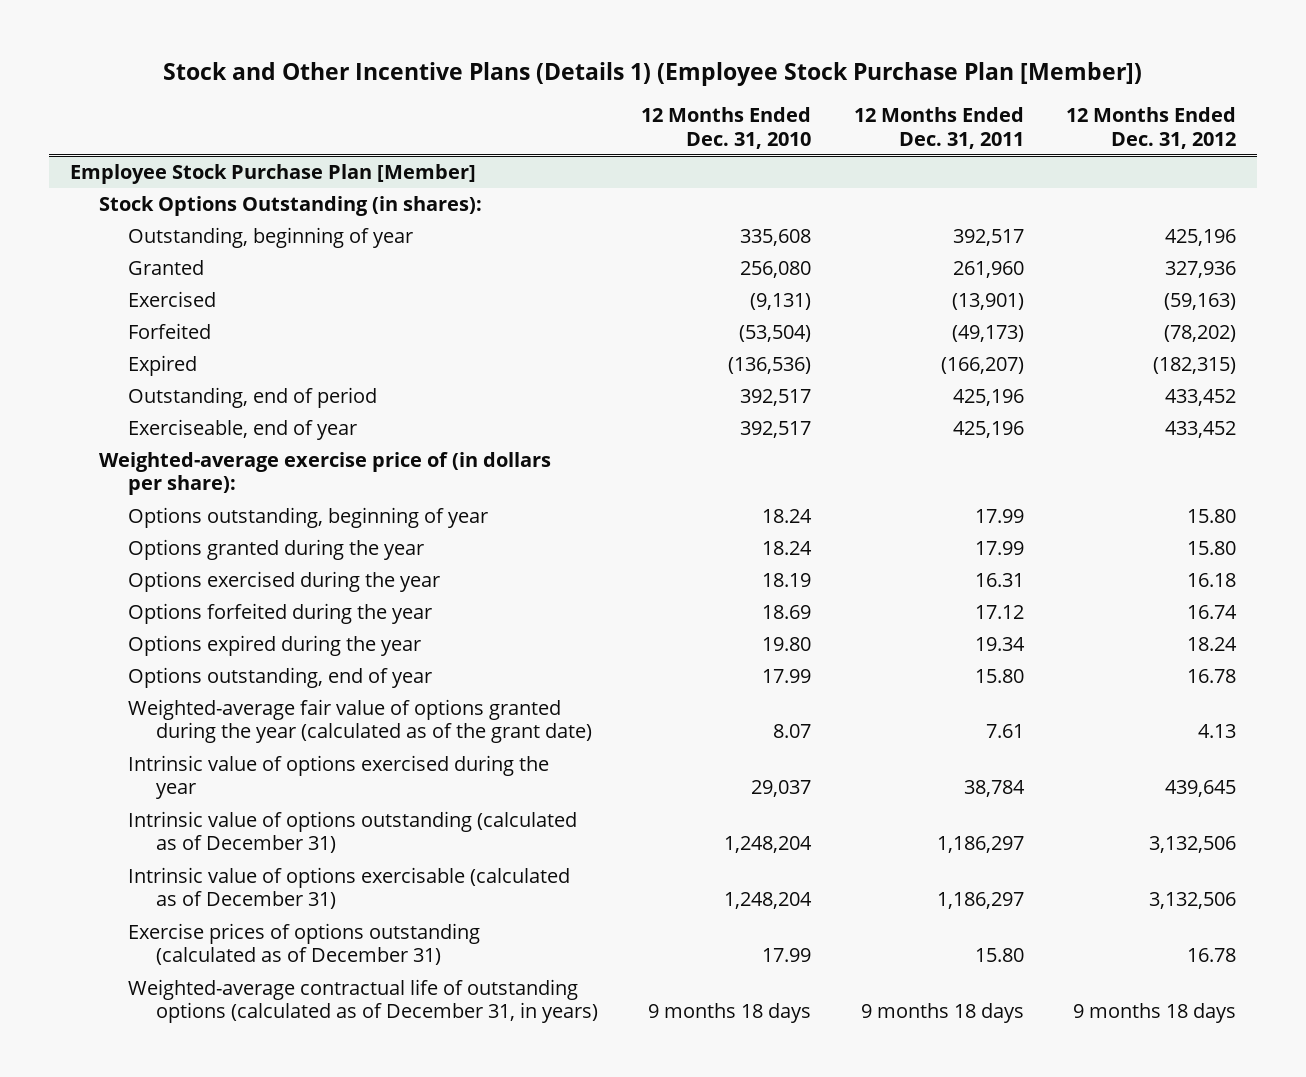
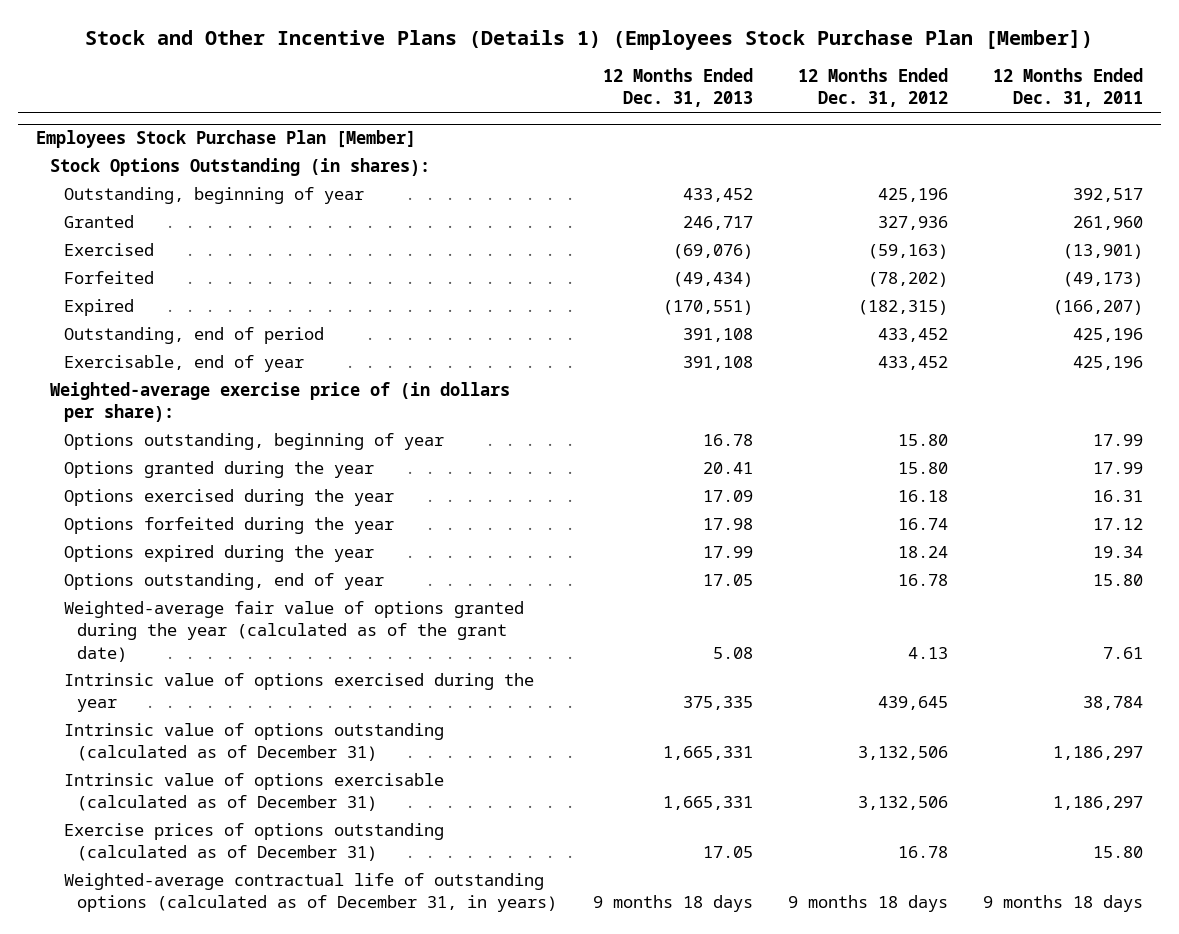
- Stock and Other Incentive Plans (Details 1) (Employee Stock Purchase Plan [Member])
+ Stock and Other Incentive Plans (Details 1) (Employees Stock Purchase Plan [Member])
- | 12 Months Ended Dec. 31, 2010 | 12 Months Ended Dec. 31, 2011 | 12 Months Ended Dec. 31, 2012
+ | 12 Months Ended Dec. 31, 2013 | 12 Months Ended Dec. 31, 2012 | 12 Months Ended Dec. 31, 2011
- Employee Stock Purchase Plan [Member]
+ Employees Stock Purchase Plan [Member]
- Exerciseable, end of year | 392,517 | 425,196 | 433,452
+ Exercisable, end of year | 391,108 | 433,452 | 425,196

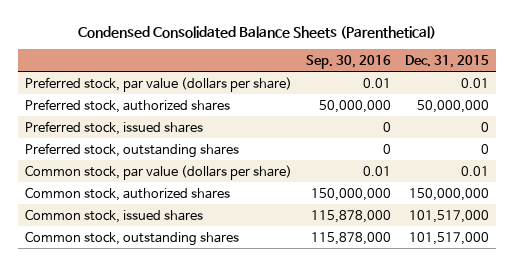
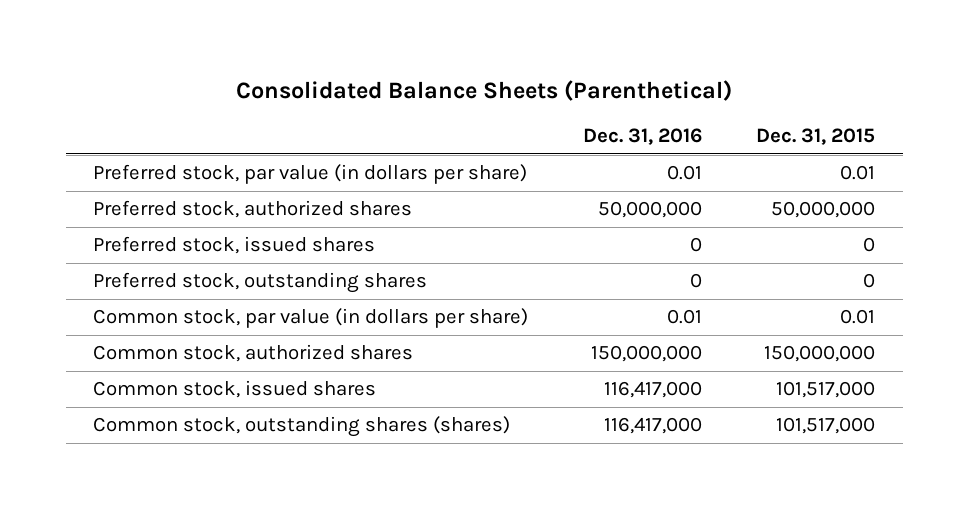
- Condensed Consolidated Balance Sheets (Parenthetical)
+ Consolidated Balance Sheets (Parenthetical)
- | Sep. 30, 2016 | Dec. 31, 2015
+ | Dec. 31, 2016 | Dec. 31, 2015
- Preferred stock, par value (dollars per share) | 0.01 | 0.01
+ Preferred stock, par value (in dollars per share) | 0.01 | 0.01
- Common stock, par value (dollars per share) | 0.01 | 0.01
+ Common stock, par value (in dollars per share) | 0.01 | 0.01
- Common stock, outstanding shares | 115,878,000 | 101,517,000
+ Common stock, outstanding shares (shares) | 116,417,000 | 101,517,000

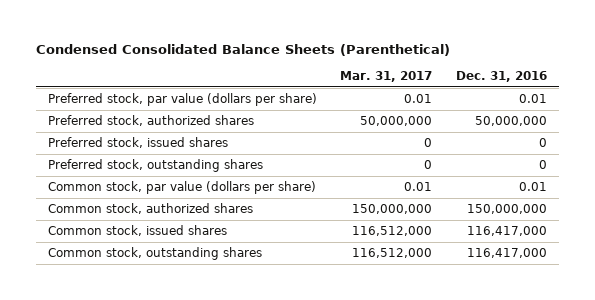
- Consolidated Balance Sheets (Parenthetical)
+ Condensed Consolidated Balance Sheets (Parenthetical)
- | Dec. 31, 2016 | Dec. 31, 2015
+ | Mar. 31, 2017 | Dec. 31, 2016
- Preferred stock, par value (in dollars per share) | 0.01 | 0.01
+ Preferred stock, par value (dollars per share) | 0.01 | 0.01
- Common stock, par value (in dollars per share) | 0.01 | 0.01
+ Common stock, par value (dollars per share) | 0.01 | 0.01
- Common stock, outstanding shares (shares) | 116,417,000 | 101,517,000
+ Common stock, outstanding shares | 116,512,000 | 116,417,000

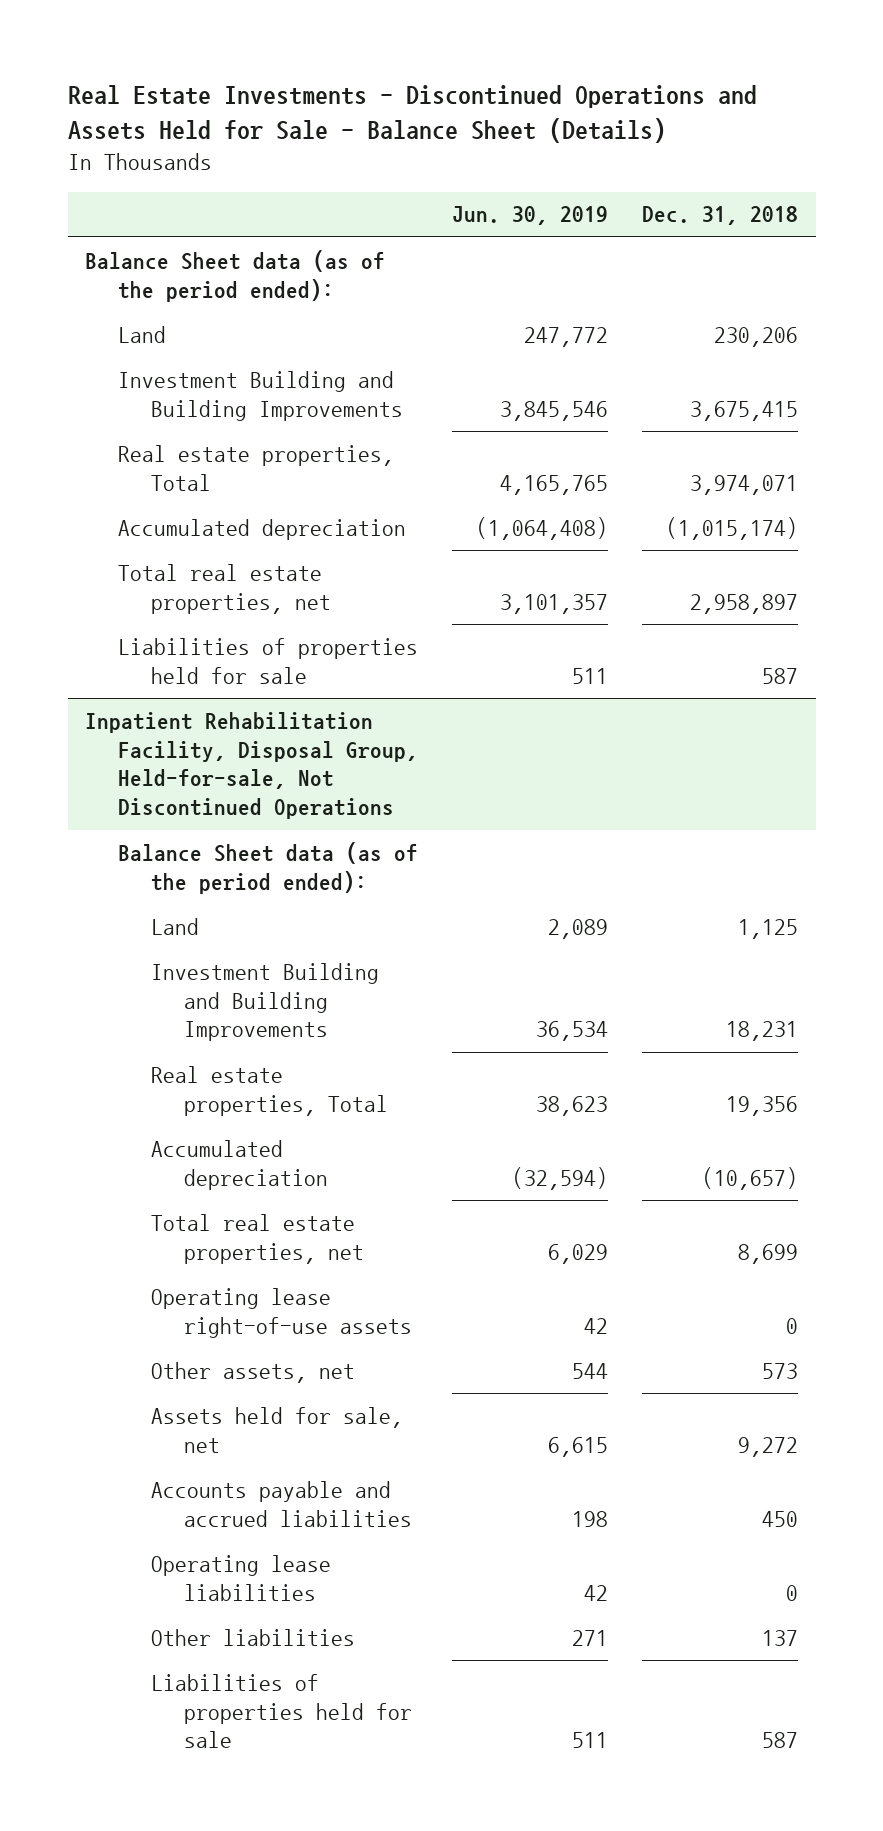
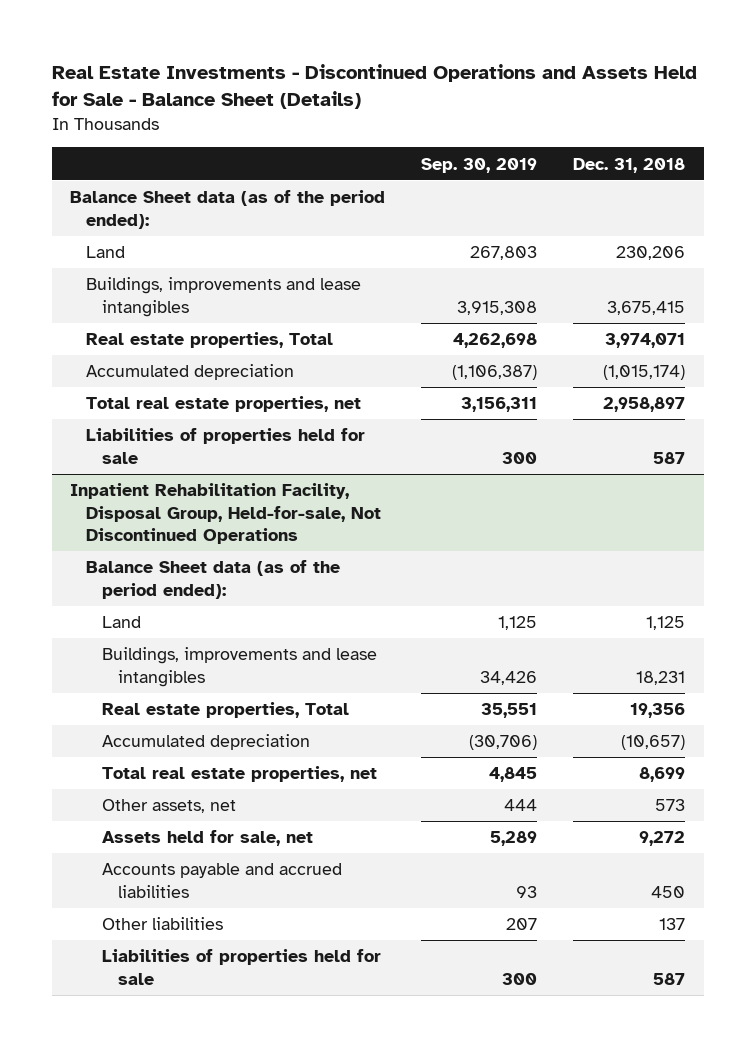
- | Jun. 30, 2019 | Dec. 31, 2018
+ | Sep. 30, 2019 | Dec. 31, 2018
- Investment Building and Building Improvements | 3,845,546 | 3,675,415
+ Buildings, improvements and lease intangibles | 3,915,308 | 3,675,415
@ Inpatient Rehabilitation Facility, Disposal Group, Held-for-sale, Not Discontinued Operations
- Investment Building and Building Improvements | 36,534 | 18,231
+ Buildings, improvements and lease intangibles | 34,426 | 18,231
- Operating lease right-of-use assets | 42 | 0
- Operating lease liabilities | 42 | 0

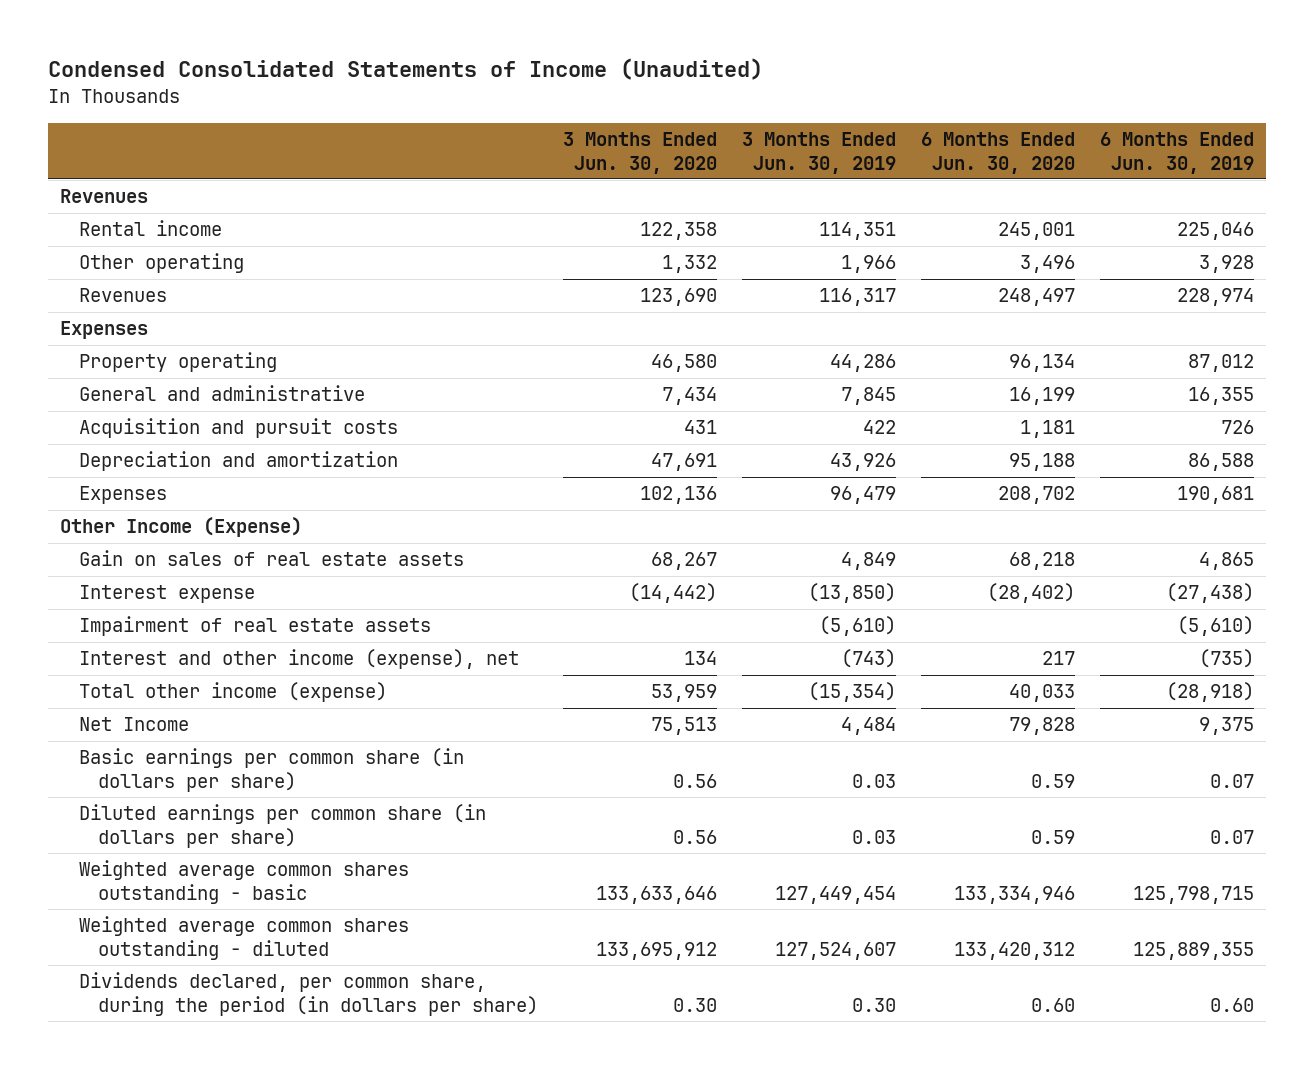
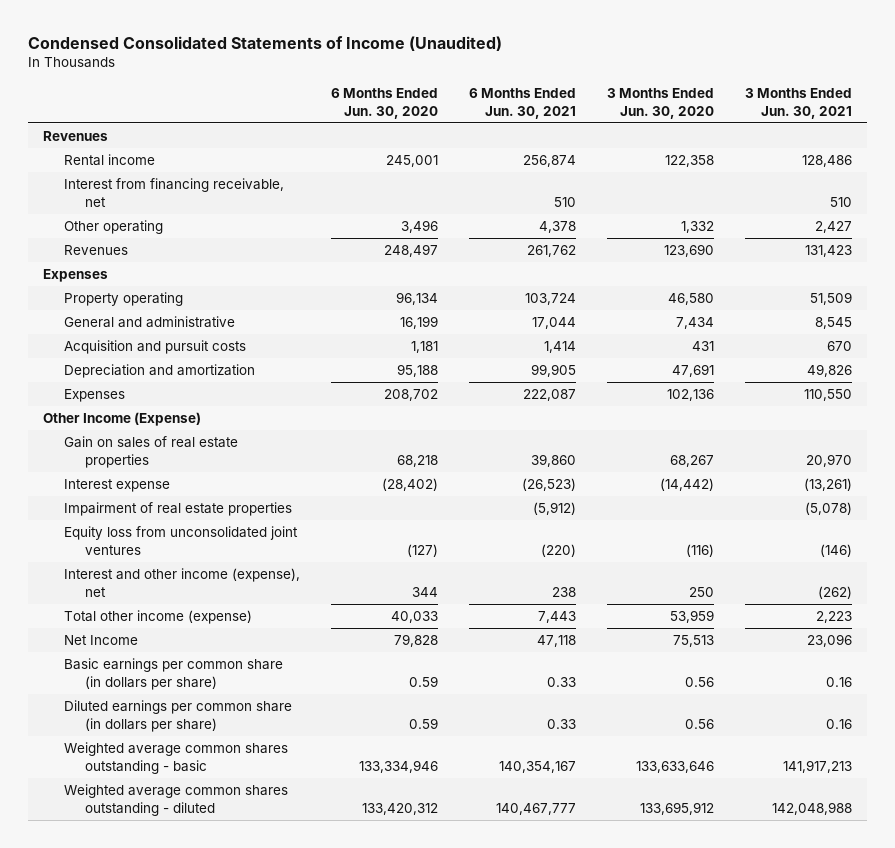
- | 3 Months Ended Jun. 30, 2020 | 3 Months Ended Jun. 30, 2019 | 6 Months Ended Jun. 30, 2020 | 6 Months Ended Jun. 30, 2019
+ | 6 Months Ended Jun. 30, 2020 | 6 Months Ended Jun. 30, 2021 | 3 Months Ended Jun. 30, 2020 | 3 Months Ended Jun. 30, 2021
+ Interest from financing receivable, net | | 510 | | 510
- Gain on sales of real estate assets | 68,267 | 4,849 | 68,218 | 4,865
+ Gain on sales of real estate properties | 68,218 | 39,860 | 68,267 | 20,970
- Impairment of real estate assets | | (5,610) | | (5,610)
- Interest and other income (expense), net | 134 | (743) | 217 | (735)
+ Impairment of real estate properties | | (5,912) | | (5,078)
+ Equity loss from unconsolidated joint ventures | (127) | (220) | (116) | (146)
+ Interest and other income (expense), net | 344 | 238 | 250 | (262)
- Dividends declared, per common share, during the period (in dollars per share) | 0.30 | 0.30 | 0.60 | 0.60

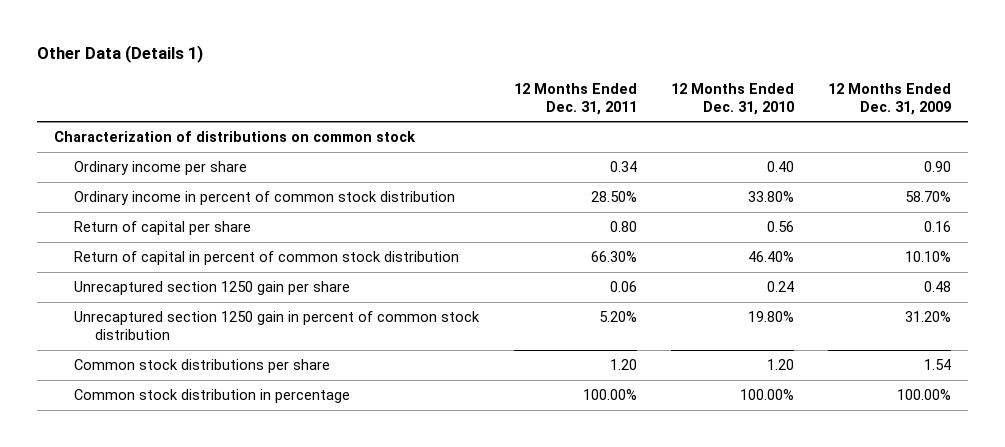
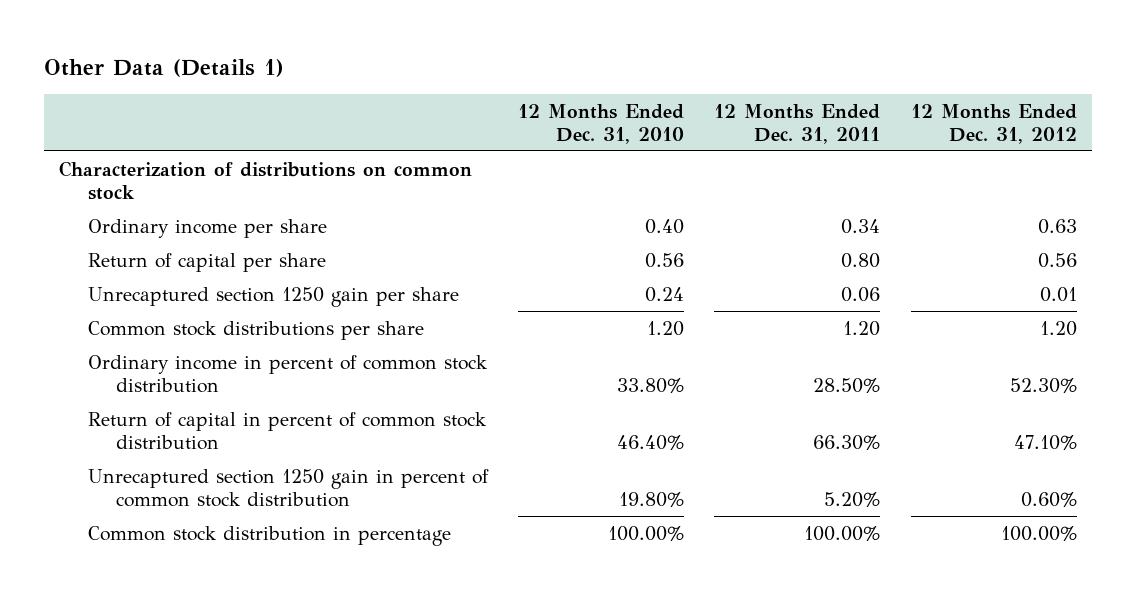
- | 12 Months Ended Dec. 31, 2011 | 12 Months Ended Dec. 31, 2010 | 12 Months Ended Dec. 31, 2009
+ | 12 Months Ended Dec. 31, 2010 | 12 Months Ended Dec. 31, 2011 | 12 Months Ended Dec. 31, 2012
moved down: Ordinary income in percent of common stock distribution | 33.80% | 28.50% | 52.30%
moved down: Return of capital in percent of common stock distribution | 46.40% | 66.30% | 47.10%
moved down: Unrecaptured section 1250 gain in percent of common stock distribution | 19.80% | 5.20% | 0.60%

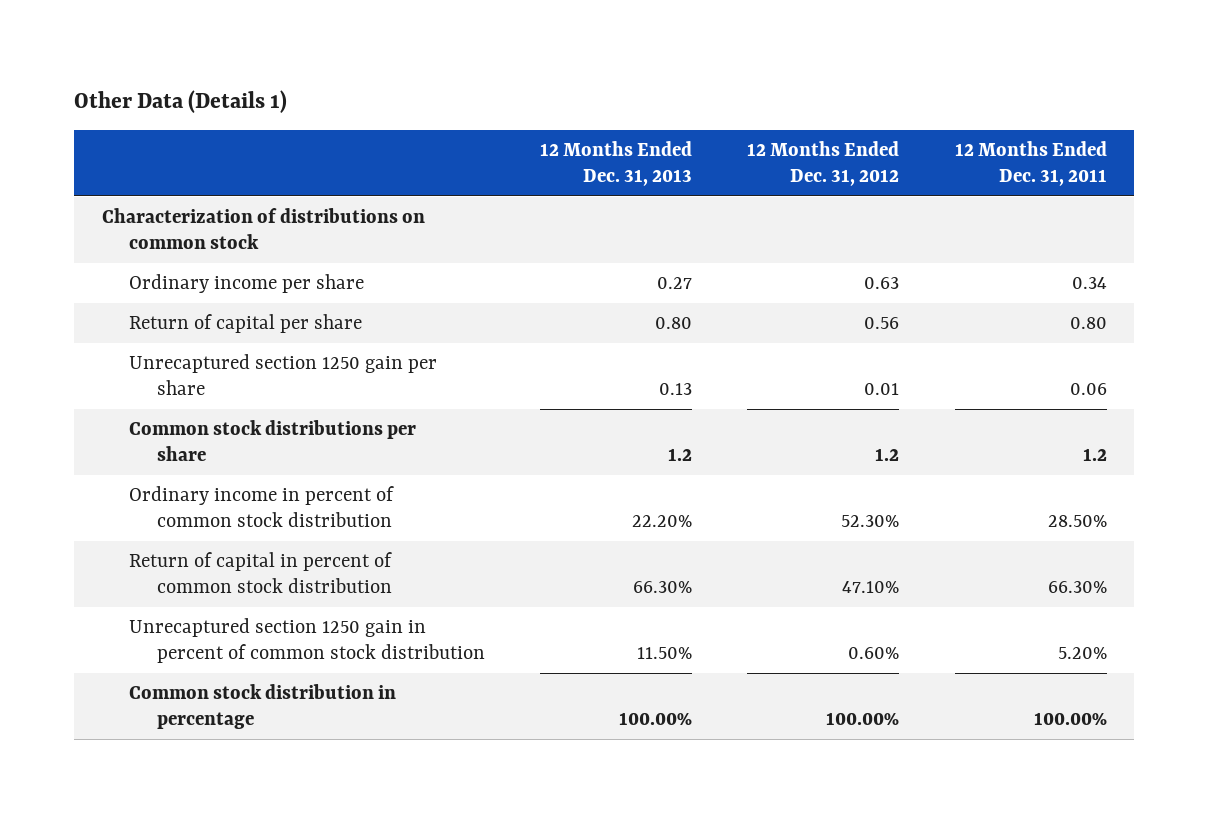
- | 12 Months Ended Dec. 31, 2010 | 12 Months Ended Dec. 31, 2011 | 12 Months Ended Dec. 31, 2012
+ | 12 Months Ended Dec. 31, 2013 | 12 Months Ended Dec. 31, 2012 | 12 Months Ended Dec. 31, 2011
- Common stock distributions per share | 1.20 | 1.20 | 1.20
+ Common stock distributions per share | 1.2 | 1.2 | 1.2

